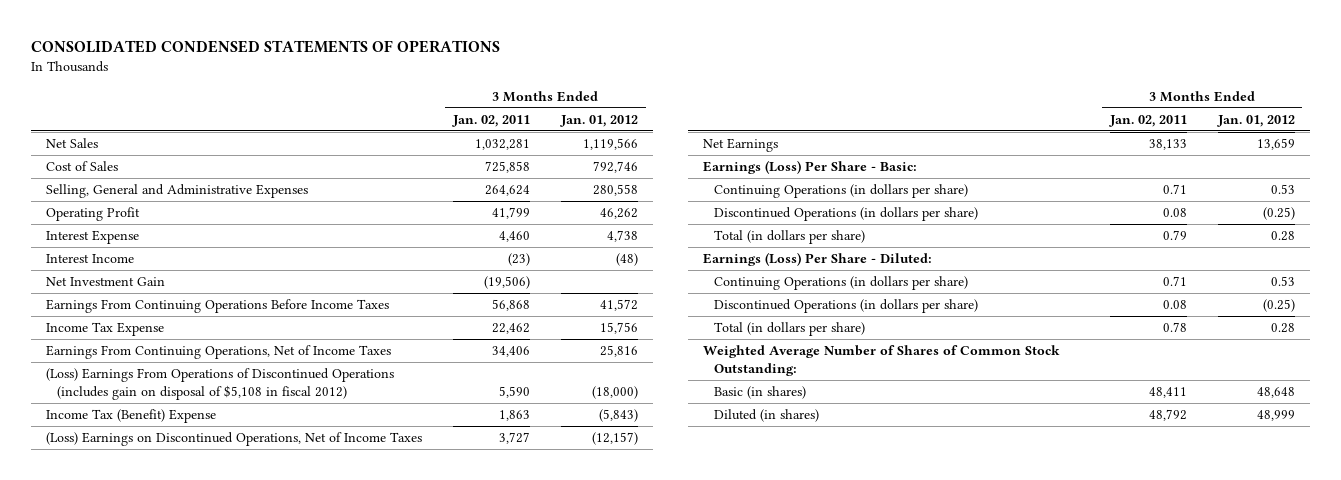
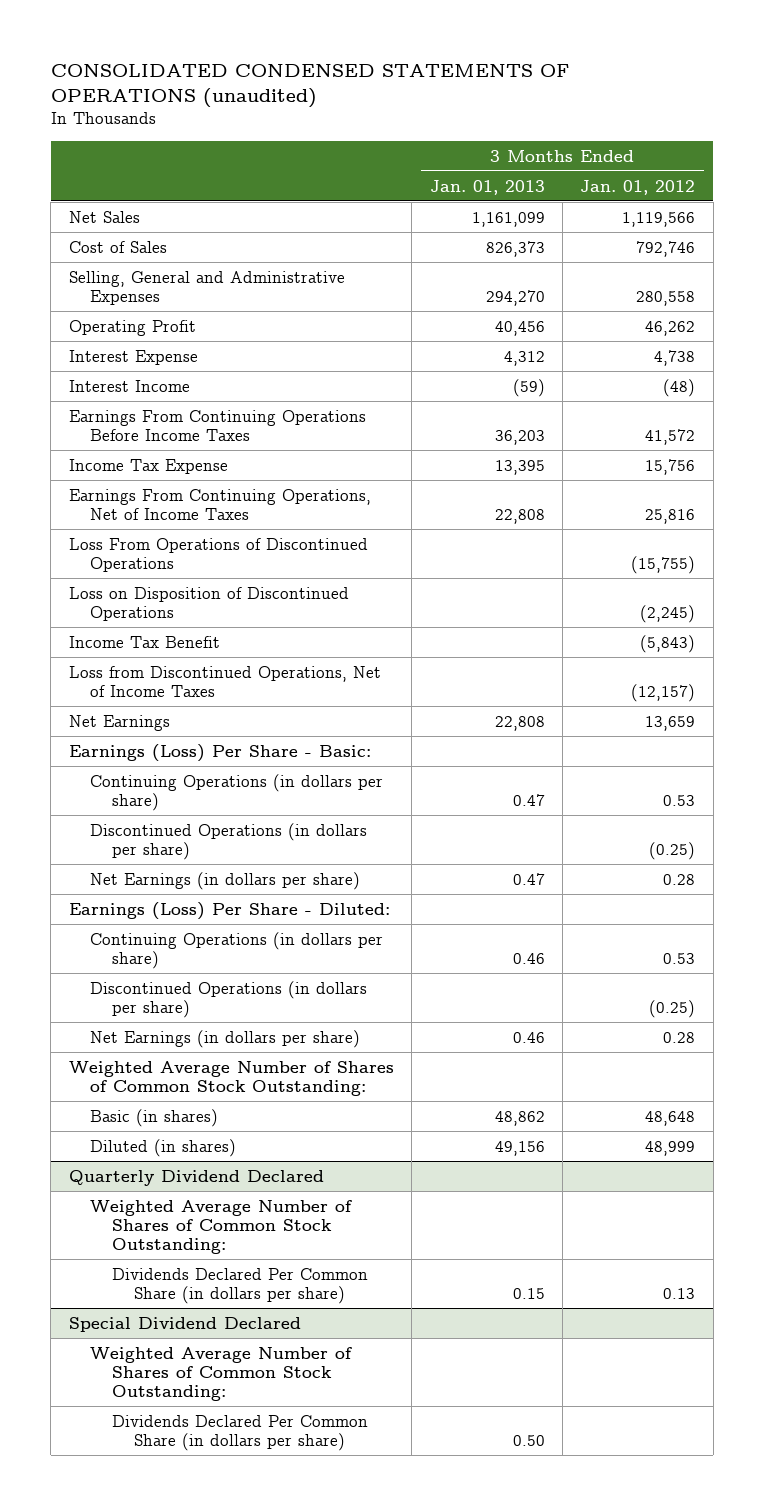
- CONSOLIDATED CONDENSED STATEMENTS OF OPERATIONS
+ CONSOLIDATED CONDENSED STATEMENTS OF OPERATIONS (unaudited)
- | 3 Months Ended Jan. 02, 2011 | 3 Months Ended Jan. 01, 2012
+ | 3 Months Ended Jan. 01, 2013 | 3 Months Ended Jan. 01, 2012
- Net Investment Gain | (19,506) |
- (Loss) Earnings From Operations of Discontinued Operations (includes gain on disposal of $5,108 in fiscal 2012) | 5,590 | (18,000)
- Income Tax (Benefit) Expense | 1,863 | (5,843)
- (Loss) Earnings on Discontinued Operations, Net of Income Taxes | 3,727 | (12,157)
+ Loss From Operations of Discontinued Operations | | (15,755)
+ Loss on Disposition of Discontinued Operations | | (2,245)
+ Income Tax Benefit | | (5,843)
+ Loss from Discontinued Operations, Net of Income Taxes | | (12,157)
- Total (in dollars per share) | 0.79 | 0.28
+ Net Earnings (in dollars per share) | 0.47 | 0.28
- Total (in dollars per share) | 0.78 | 0.28
+ Net Earnings (in dollars per share) | 0.46 | 0.28
+ Quarterly Dividend Declared
+ Weighted Average Number of Shares of Common Stock Outstanding:
+ Dividends Declared Per Common Share (in dollars per share) | 0.15 | 0.13
+ Special Dividend Declared
+ Weighted Average Number of Shares of Common Stock Outstanding:
+ Dividends Declared Per Common Share (in dollars per share) | 0.50 |

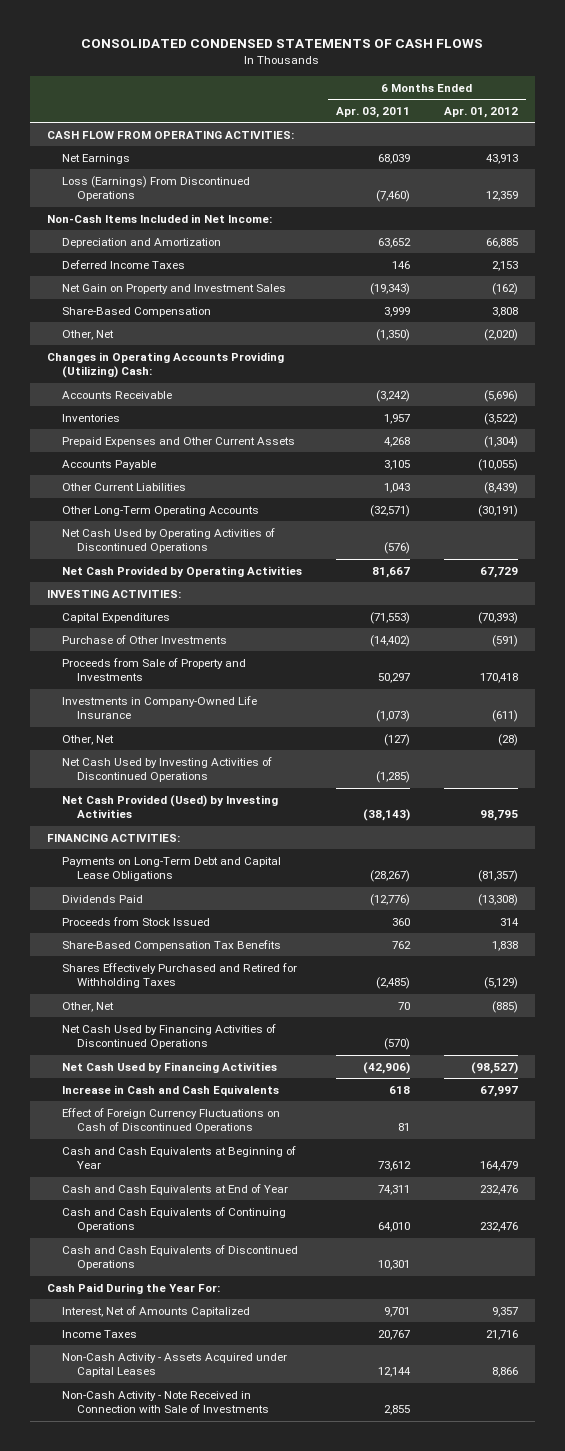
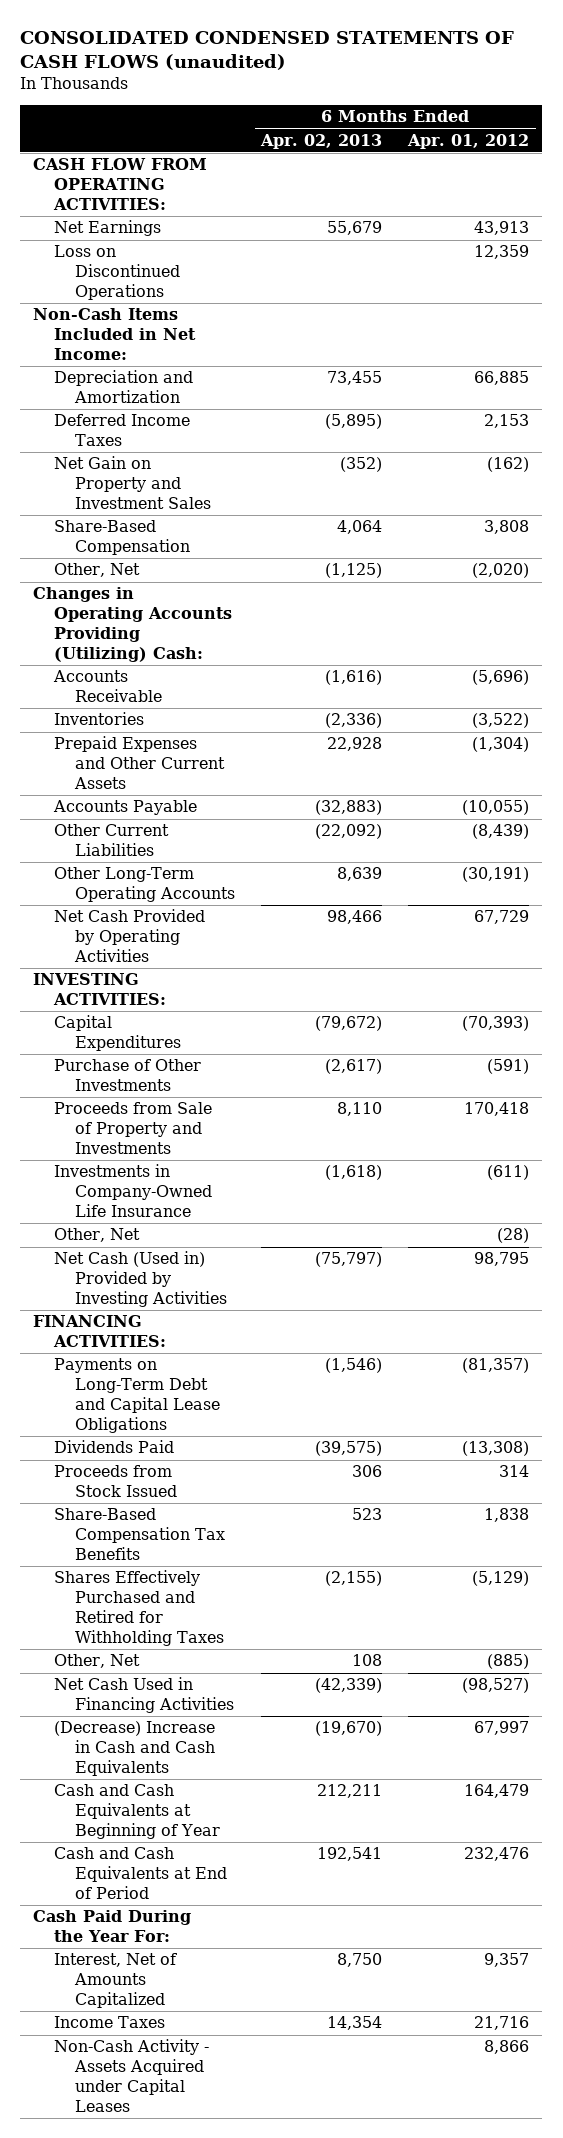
- CONSOLIDATED CONDENSED STATEMENTS OF CASH FLOWS
+ CONSOLIDATED CONDENSED STATEMENTS OF CASH FLOWS (unaudited)
- | 6 Months Ended Apr. 03, 2011 | 6 Months Ended Apr. 01, 2012
+ | 6 Months Ended Apr. 02, 2013 | 6 Months Ended Apr. 01, 2012
- Loss (Earnings) From Discontinued Operations | (7,460) | 12,359
+ Loss on Discontinued Operations | | 12,359
- Net Cash Used by Operating Activities of Discontinued Operations | (576) |
- Net Cash Used by Investing Activities of Discontinued Operations | (1,285) |
- Net Cash Provided (Used) by Investing Activities | (38,143) | 98,795
+ Net Cash (Used in) Provided by Investing Activities | (75,797) | 98,795
- Net Cash Used by Financing Activities of Discontinued Operations | (570) |
- Net Cash Used by Financing Activities | (42,906) | (98,527)
- Increase in Cash and Cash Equivalents | 618 | 67,997
- Effect of Foreign Currency Fluctuations on Cash of Discontinued Operations | 81 |
+ Net Cash Used in Financing Activities | (42,339) | (98,527)
+ (Decrease) Increase in Cash and Cash Equivalents | (19,670) | 67,997
- Cash and Cash Equivalents at End of Year | 74,311 | 232,476
- Cash and Cash Equivalents of Continuing Operations | 64,010 | 232,476
- Cash and Cash Equivalents of Discontinued Operations | 10,301 |
+ Cash and Cash Equivalents at End of Period | 192,541 | 232,476
- Non-Cash Activity - Note Received in Connection with Sale of Investments | 2,855 |

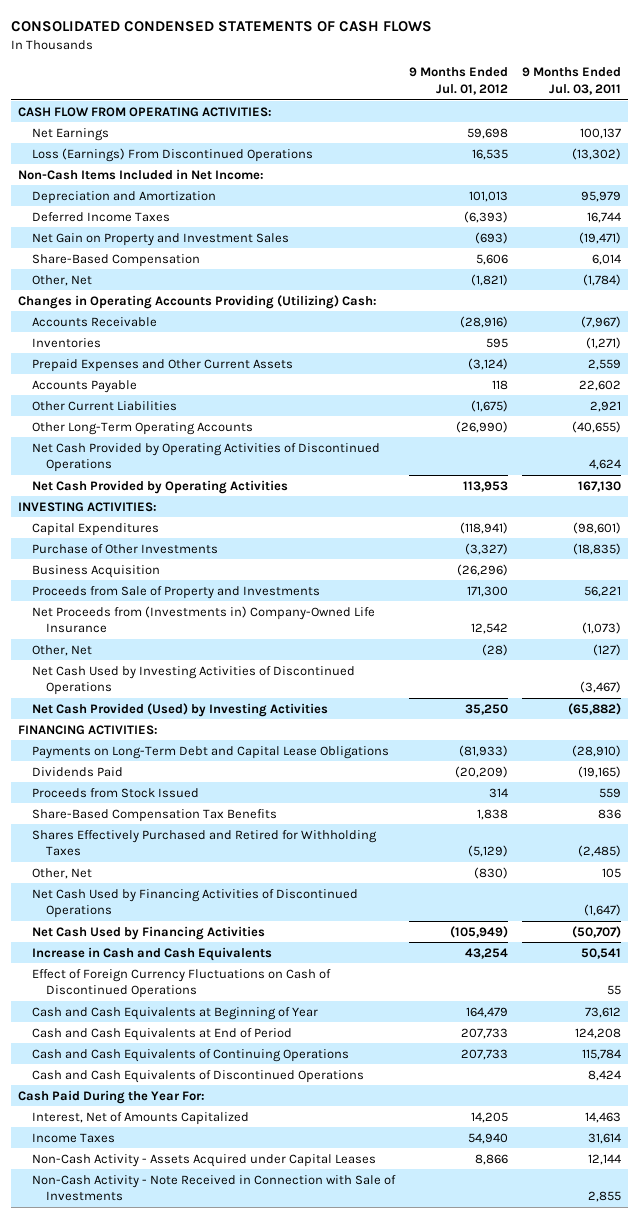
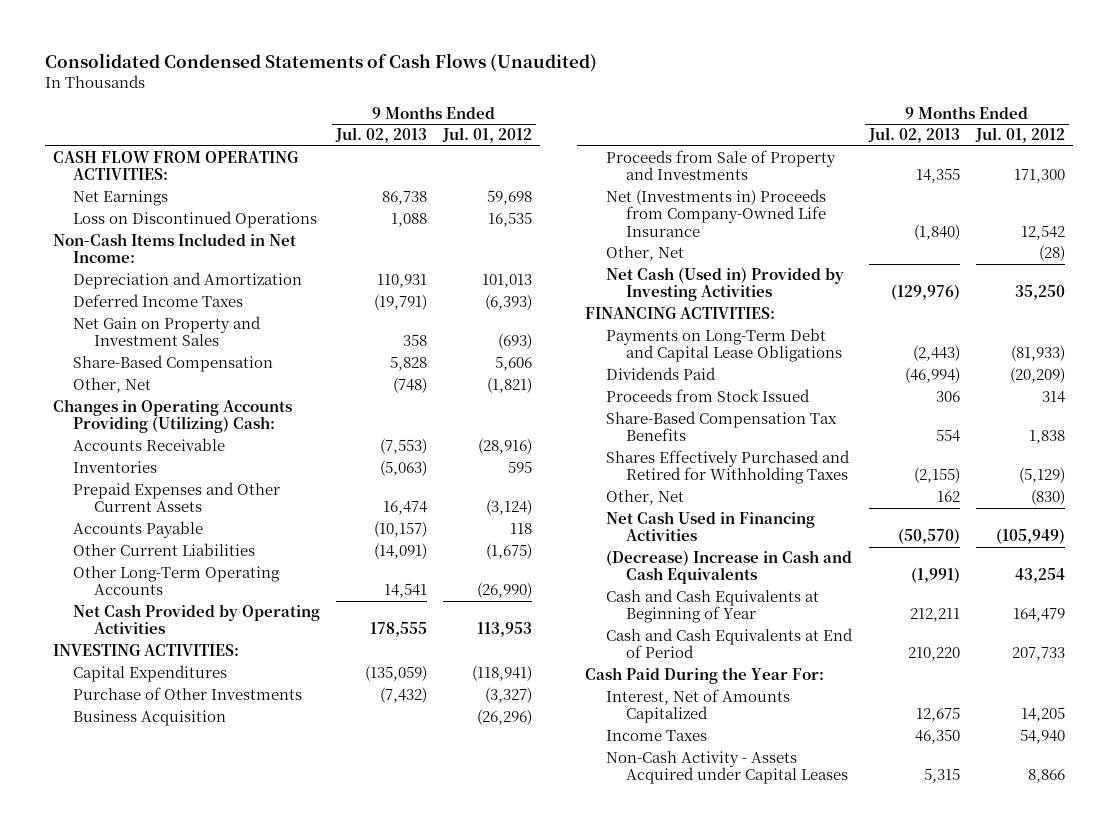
- CONSOLIDATED CONDENSED STATEMENTS OF CASH FLOWS
+ Consolidated Condensed Statements of Cash Flows (Unaudited)
- | 9 Months Ended Jul. 01, 2012 | 9 Months Ended Jul. 03, 2011
+ | 9 Months Ended Jul. 02, 2013 | 9 Months Ended Jul. 01, 2012
- Loss (Earnings) From Discontinued Operations | 16,535 | (13,302)
+ Loss on Discontinued Operations | 1,088 | 16,535
- Net Cash Provided by Operating Activities of Discontinued Operations | | 4,624
- Net Proceeds from (Investments in) Company-Owned Life Insurance | 12,542 | (1,073)
+ Net (Investments in) Proceeds from Company-Owned Life Insurance | (1,840) | 12,542
- Net Cash Used by Investing Activities of Discontinued Operations | | (3,467)
- Net Cash Provided (Used) by Investing Activities | 35,250 | (65,882)
+ Net Cash (Used in) Provided by Investing Activities | (129,976) | 35,250
- Net Cash Used by Financing Activities of Discontinued Operations | | (1,647)
- Net Cash Used by Financing Activities | (105,949) | (50,707)
- Increase in Cash and Cash Equivalents | 43,254 | 50,541
- Effect of Foreign Currency Fluctuations on Cash of Discontinued Operations | | 55
+ Net Cash Used in Financing Activities | (50,570) | (105,949)
+ (Decrease) Increase in Cash and Cash Equivalents | (1,991) | 43,254
- Cash and Cash Equivalents of Continuing Operations | 207,733 | 115,784
- Cash and Cash Equivalents of Discontinued Operations | | 8,424
- Non-Cash Activity - Note Received in Connection with Sale of Investments | | 2,855

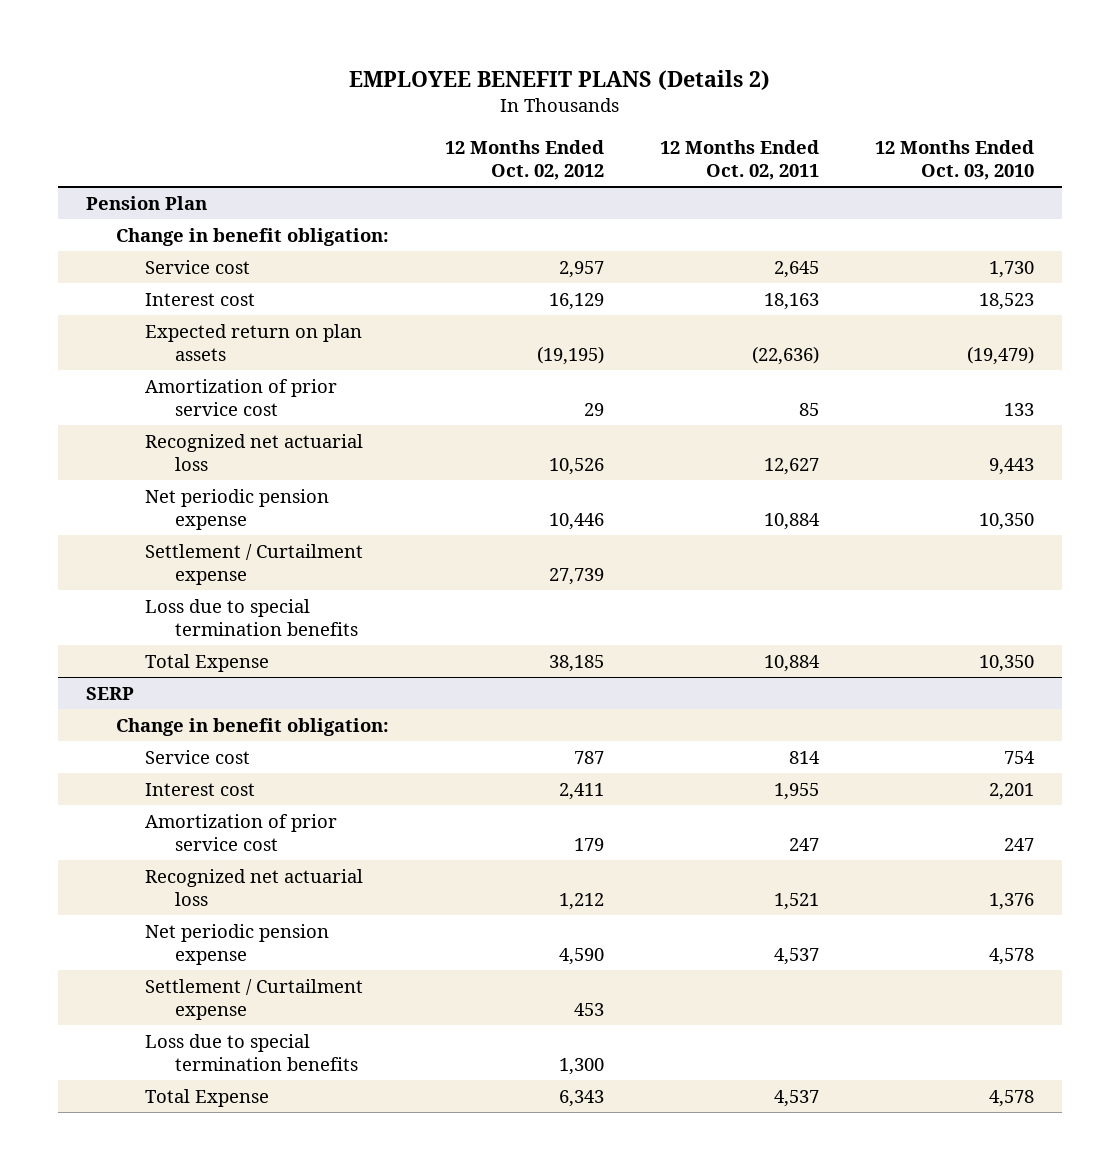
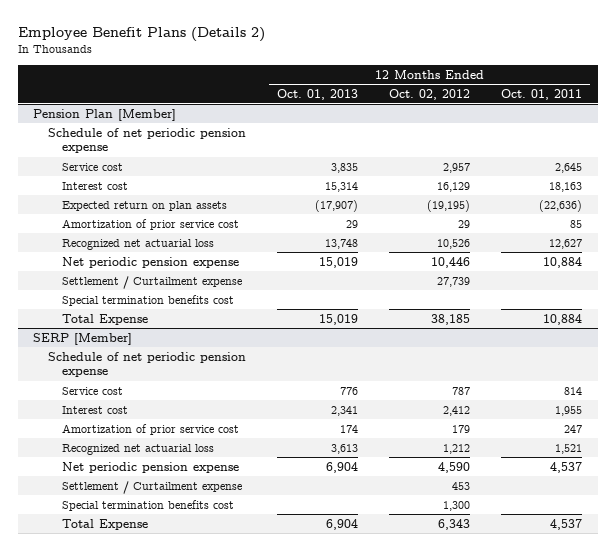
- EMPLOYEE BENEFIT PLANS (Details 2)
+ Employee Benefit Plans (Details 2)
- | 12 Months Ended Oct. 02, 2012 | 12 Months Ended Oct. 02, 2011 | 12 Months Ended Oct. 03, 2010
+ | 12 Months Ended Oct. 01, 2013 | 12 Months Ended Oct. 02, 2012 | 12 Months Ended Oct. 01, 2011
- Pension Plan
- Change in benefit obligation:
+ Pension Plan [Member]
+ Schedule of net periodic pension expense
- Loss due to special termination benefits
+ Special termination benefits cost
- SERP
- Change in benefit obligation:
+ SERP [Member]
+ Schedule of net periodic pension expense
- Interest cost | 2,411 | 1,955 | 2,201
+ Interest cost | 2,341 | 2,412 | 1,955
- Loss due to special termination benefits | 1,300 | |
+ Special termination benefits cost | | 1,300 |

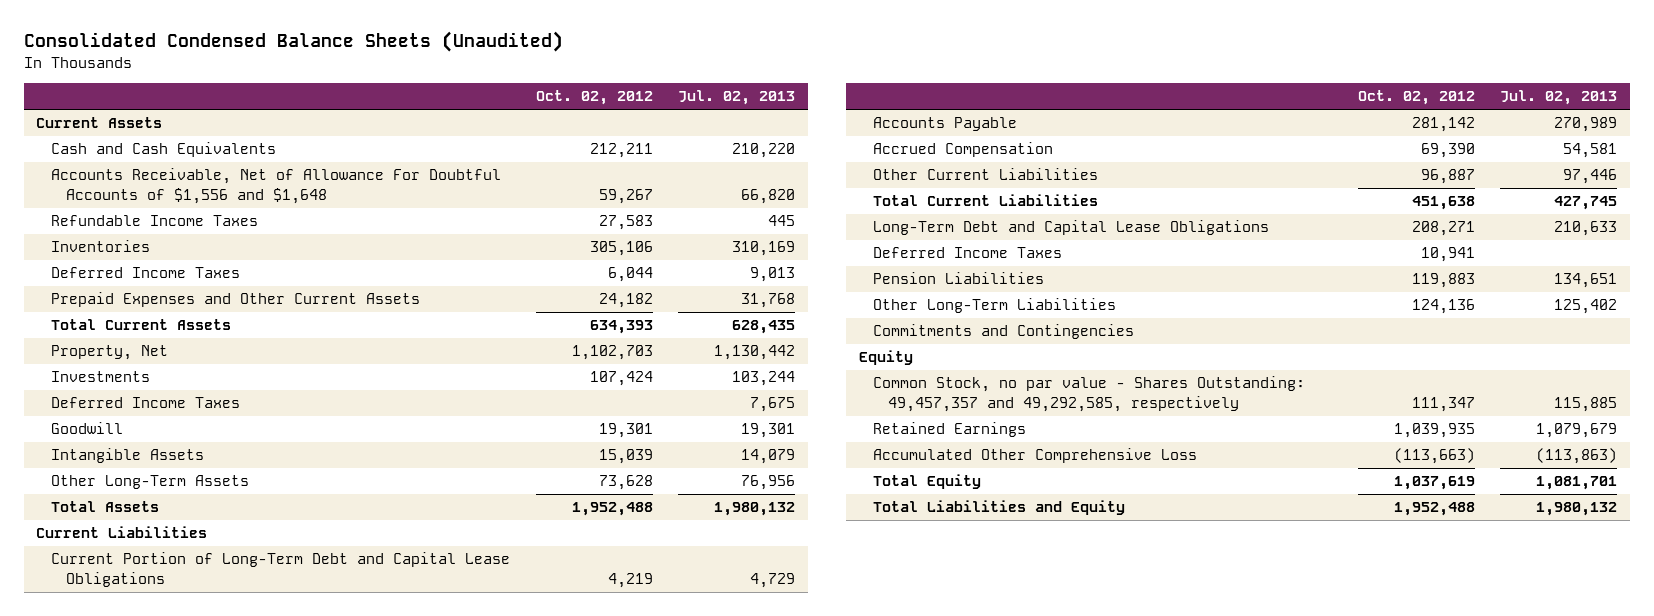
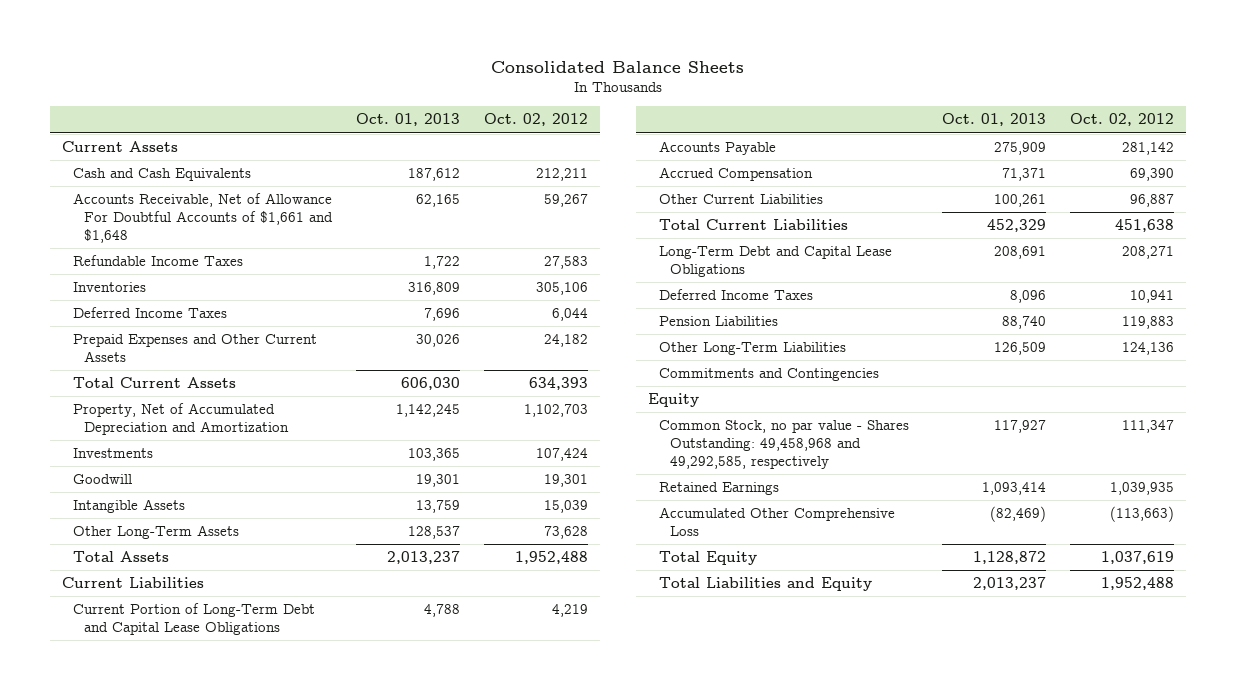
- Consolidated Condensed Balance Sheets (Unaudited)
+ Consolidated Balance Sheets
- | Oct. 02, 2012 | Jul. 02, 2013
+ | Oct. 01, 2013 | Oct. 02, 2012
- Accounts Receivable, Net of Allowance For Doubtful Accounts of $1,556 and $1,648 | 59,267 | 66,820
+ Accounts Receivable, Net of Allowance For Doubtful Accounts of $1,661 and $1,648 | 62,165 | 59,267
- Property, Net | 1,102,703 | 1,130,442
+ Property, Net of Accumulated Depreciation and Amortization | 1,142,245 | 1,102,703
- Deferred Income Taxes | | 7,675
- Common Stock, no par value - Shares Outstanding: 49,457,357 and 49,292,585, respectively | 111,347 | 115,885
+ Common Stock, no par value - Shares Outstanding: 49,458,968 and 49,292,585, respectively | 117,927 | 111,347

